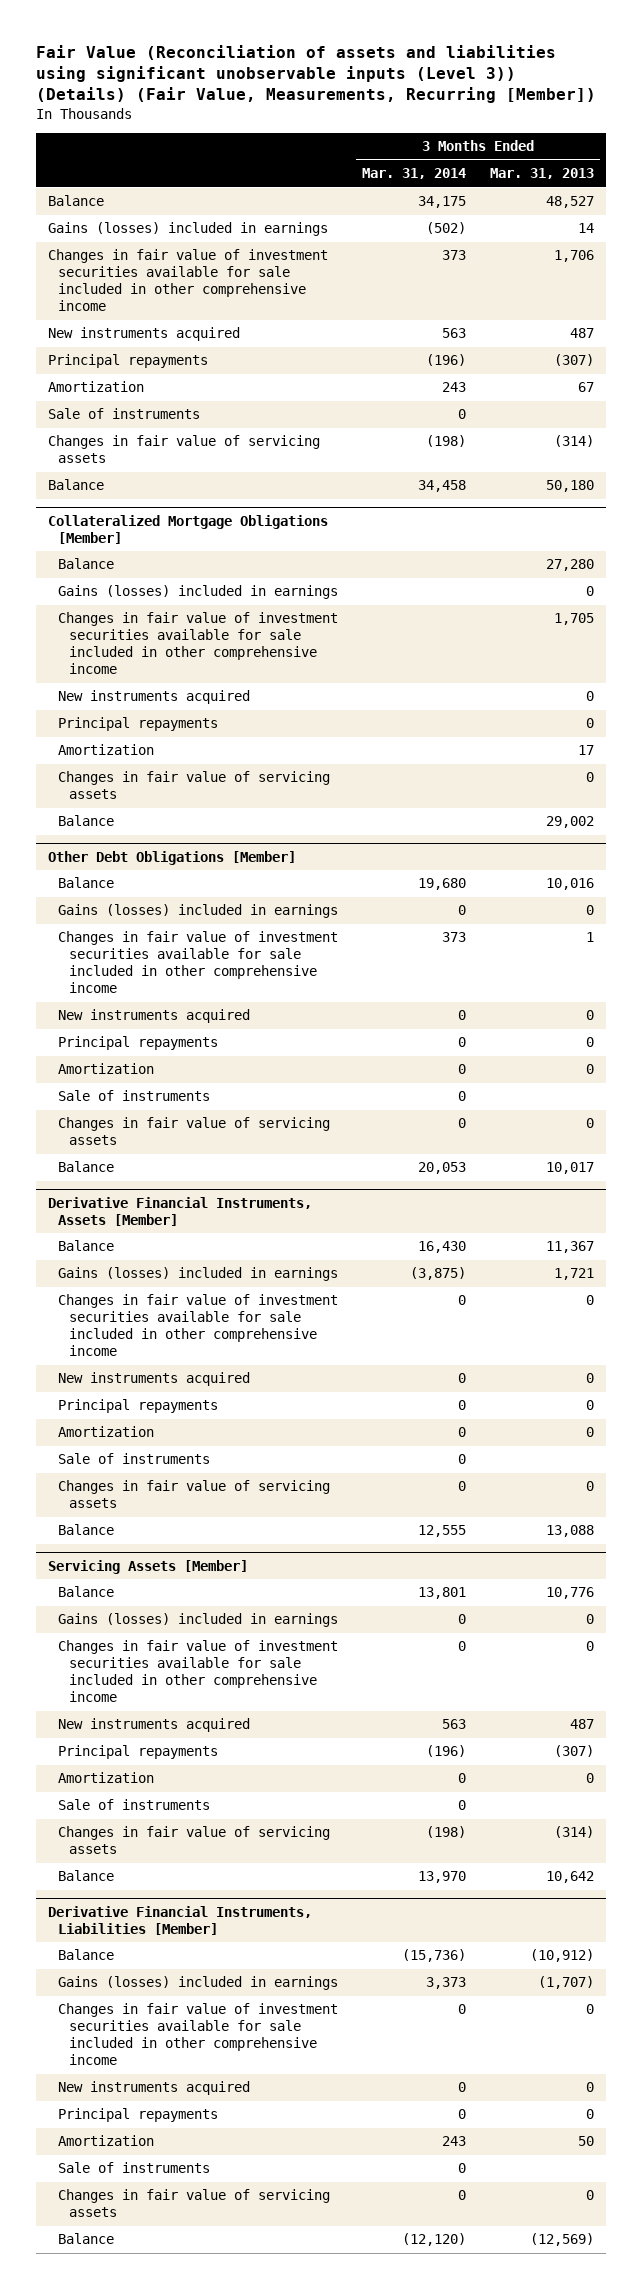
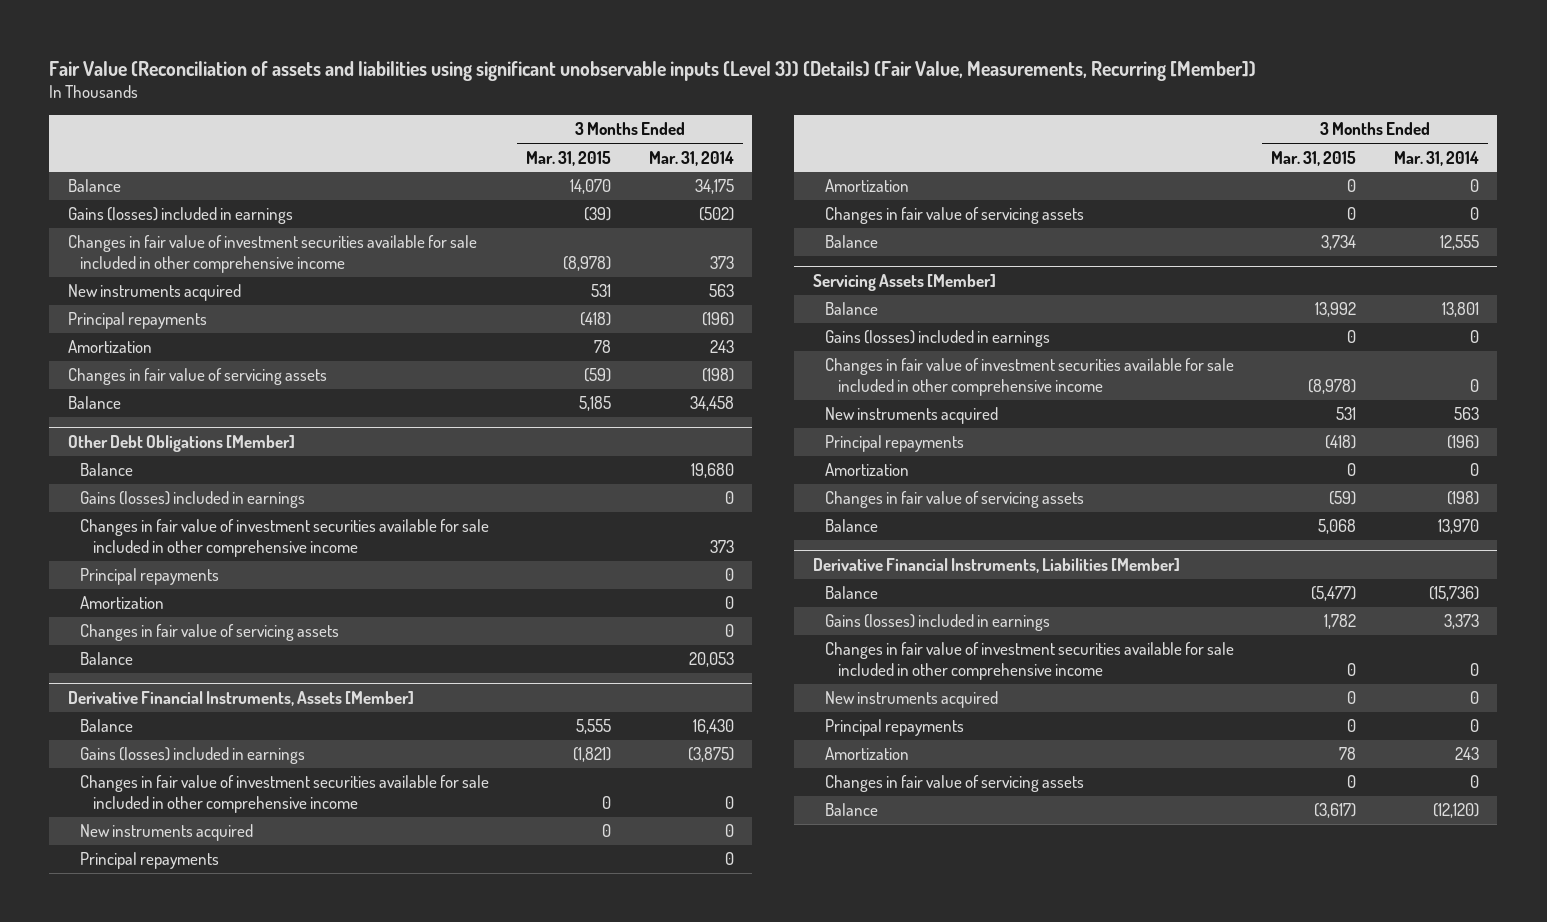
- | 3 Months Ended Mar. 31, 2014 | 3 Months Ended Mar. 31, 2013
+ | 3 Months Ended Mar. 31, 2015 | 3 Months Ended Mar. 31, 2014
- Sale of instruments | 0 |
- Collateralized Mortgage Obligations [Member]
- Balance | | 27,280
- Gains (losses) included in earnings | | 0
- Changes in fair value of investment securities available for sale included in other comprehensive income | | 1,705
- New instruments acquired | | 0
- Principal repayments | | 0
- Amortization | | 17
- Changes in fair value of servicing assets | | 0
- Balance | | 29,002
@ Other Debt Obligations [Member]
- New instruments acquired | 0 | 0
- Sale of instruments | 0 |
@ Derivative Financial Instruments, Assets [Member]
- Sale of instruments | 0 |
@ Servicing Assets [Member]
- Sale of instruments | 0 |
@ Derivative Financial Instruments, Liabilities [Member]
- Sale of instruments | 0 |

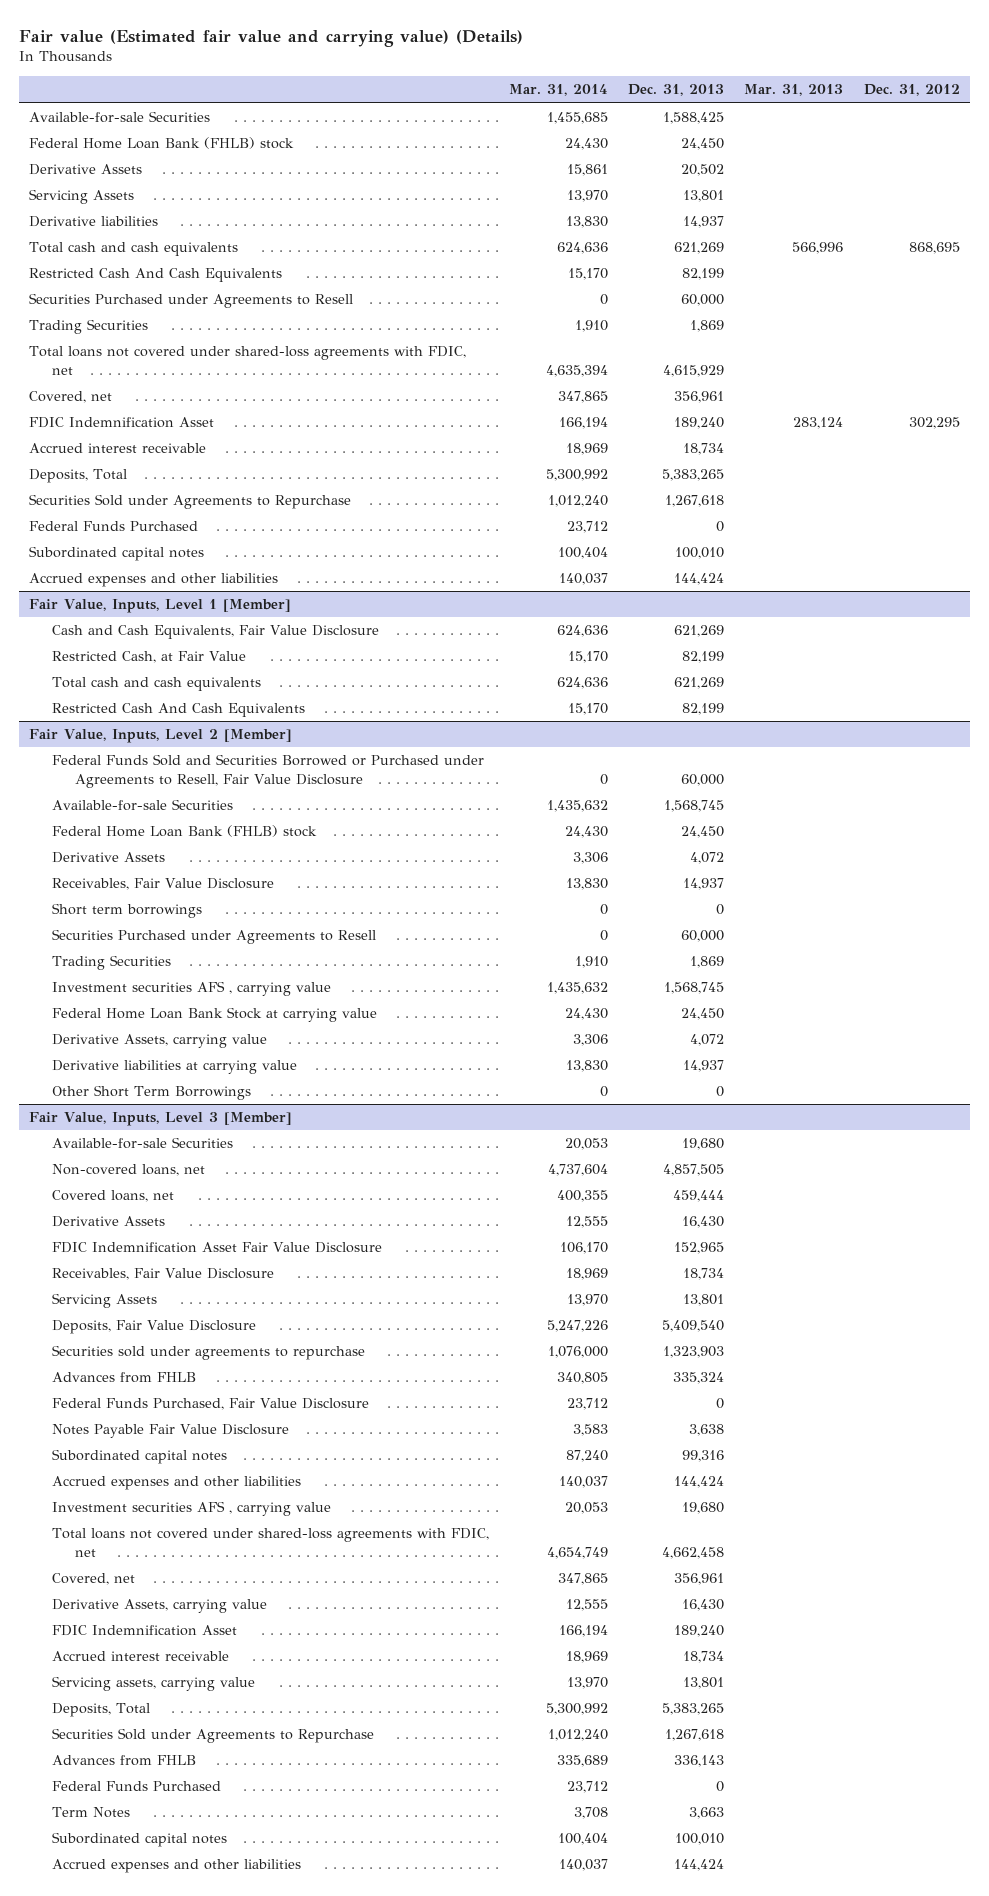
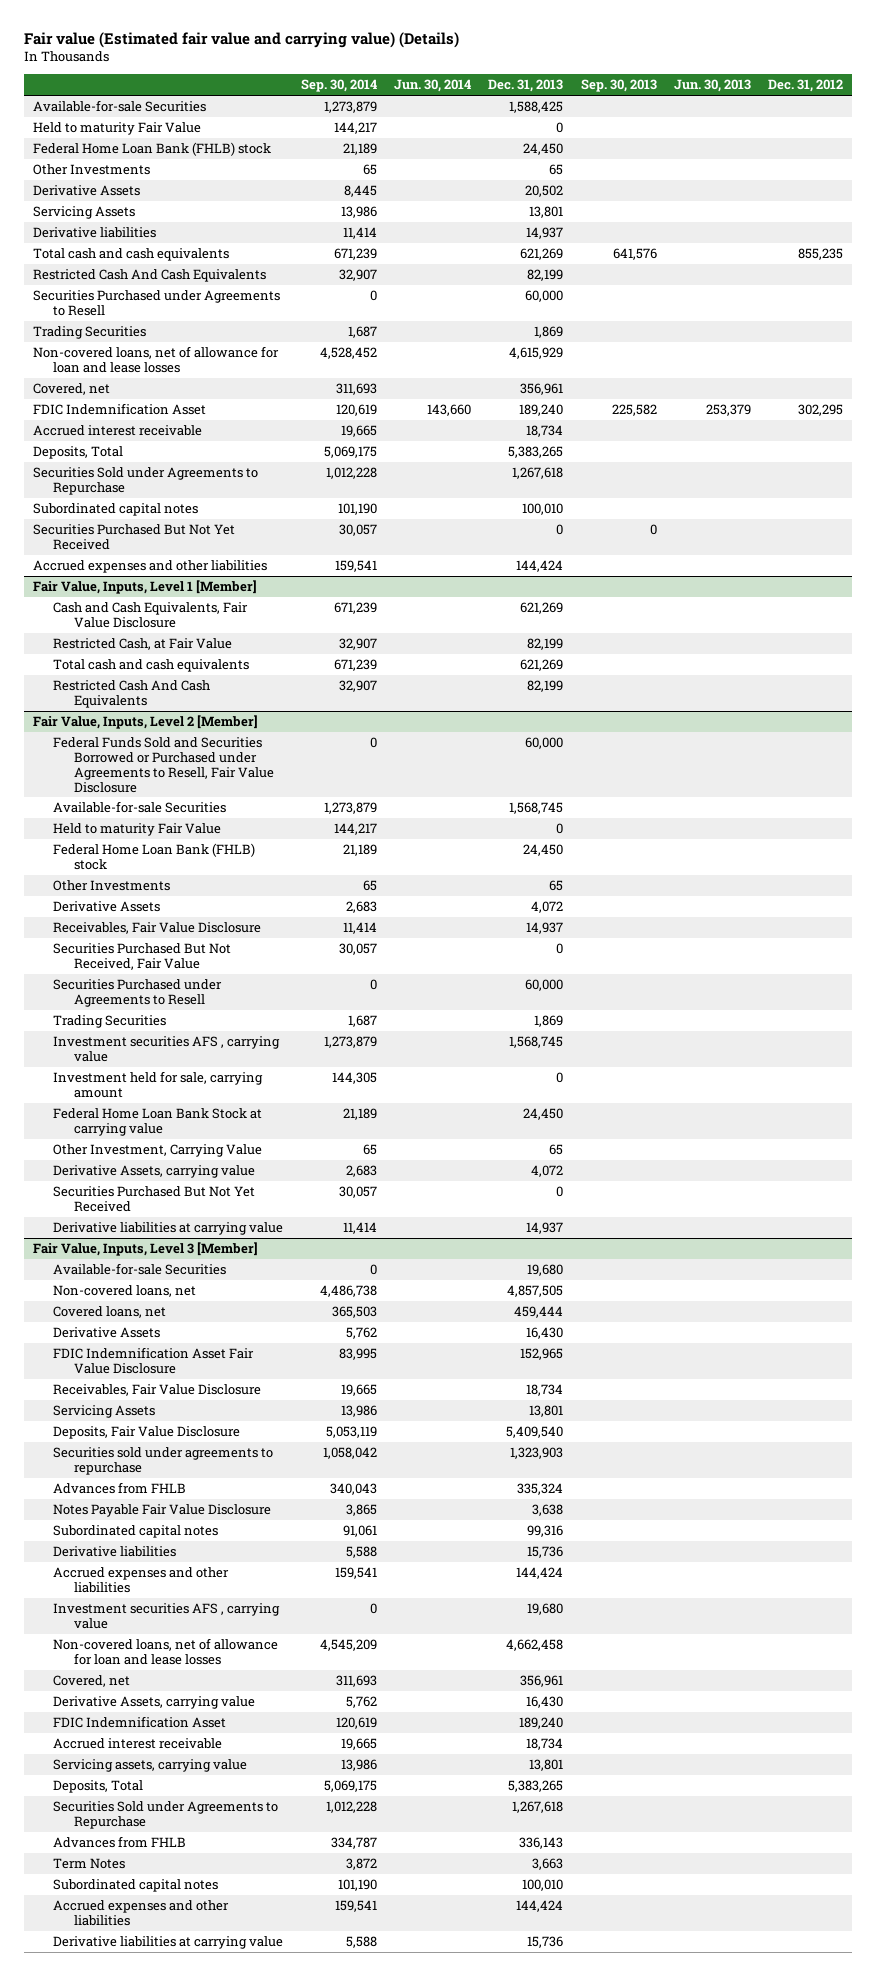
- | Mar. 31, 2014 | Dec. 31, 2013 | Mar. 31, 2013 | Dec. 31, 2012
+ | Sep. 30, 2014 | Jun. 30, 2014 | Dec. 31, 2013 | Sep. 30, 2013 | Jun. 30, 2013 | Dec. 31, 2012
+ Held to maturity Fair Value | 144,217 | | 0 | | |
+ Other Investments | 65 | | 65 | | |
- Total cash and cash equivalents | 624,636 | 621,269 | 566,996 | 868,695
+ Total cash and cash equivalents | 671,239 | | 621,269 | 641,576 | | 855,235
- Total loans not covered under shared-loss agreements with FDIC, net | 4,635,394 | 4,615,929 | |
+ Non-covered loans, net of allowance for loan and lease losses | 4,528,452 | | 4,615,929 | | |
- Federal Funds Purchased | 23,712 | 0 | |
+ Securities Purchased But Not Yet Received | 30,057 | | 0 | 0 | |
@ Fair Value, Inputs, Level 2 [Member]
+ Held to maturity Fair Value | 144,217 | | 0 | | |
+ Other Investments | 65 | | 65 | | |
- Short term borrowings | 0 | 0 | |
+ Securities Purchased But Not Received, Fair Value | 30,057 | | 0 | | |
+ Investment held for sale, carrying amount | 144,305 | | 0 | | |
+ Other Investment, Carrying Value | 65 | | 65 | | |
+ Securities Purchased But Not Yet Received | 30,057 | | 0 | | |
- Other Short Term Borrowings | 0 | 0 | |
@ Fair Value, Inputs, Level 3 [Member]
- Federal Funds Purchased, Fair Value Disclosure | 23,712 | 0 | |
+ Derivative liabilities | 5,588 | | 15,736 | | |
- Total loans not covered under shared-loss agreements with FDIC, net | 4,654,749 | 4,662,458 | |
+ Non-covered loans, net of allowance for loan and lease losses | 4,545,209 | | 4,662,458 | | |
- Federal Funds Purchased | 23,712 | 0 | |
+ Derivative liabilities at carrying value | 5,588 | | 15,736 | | |

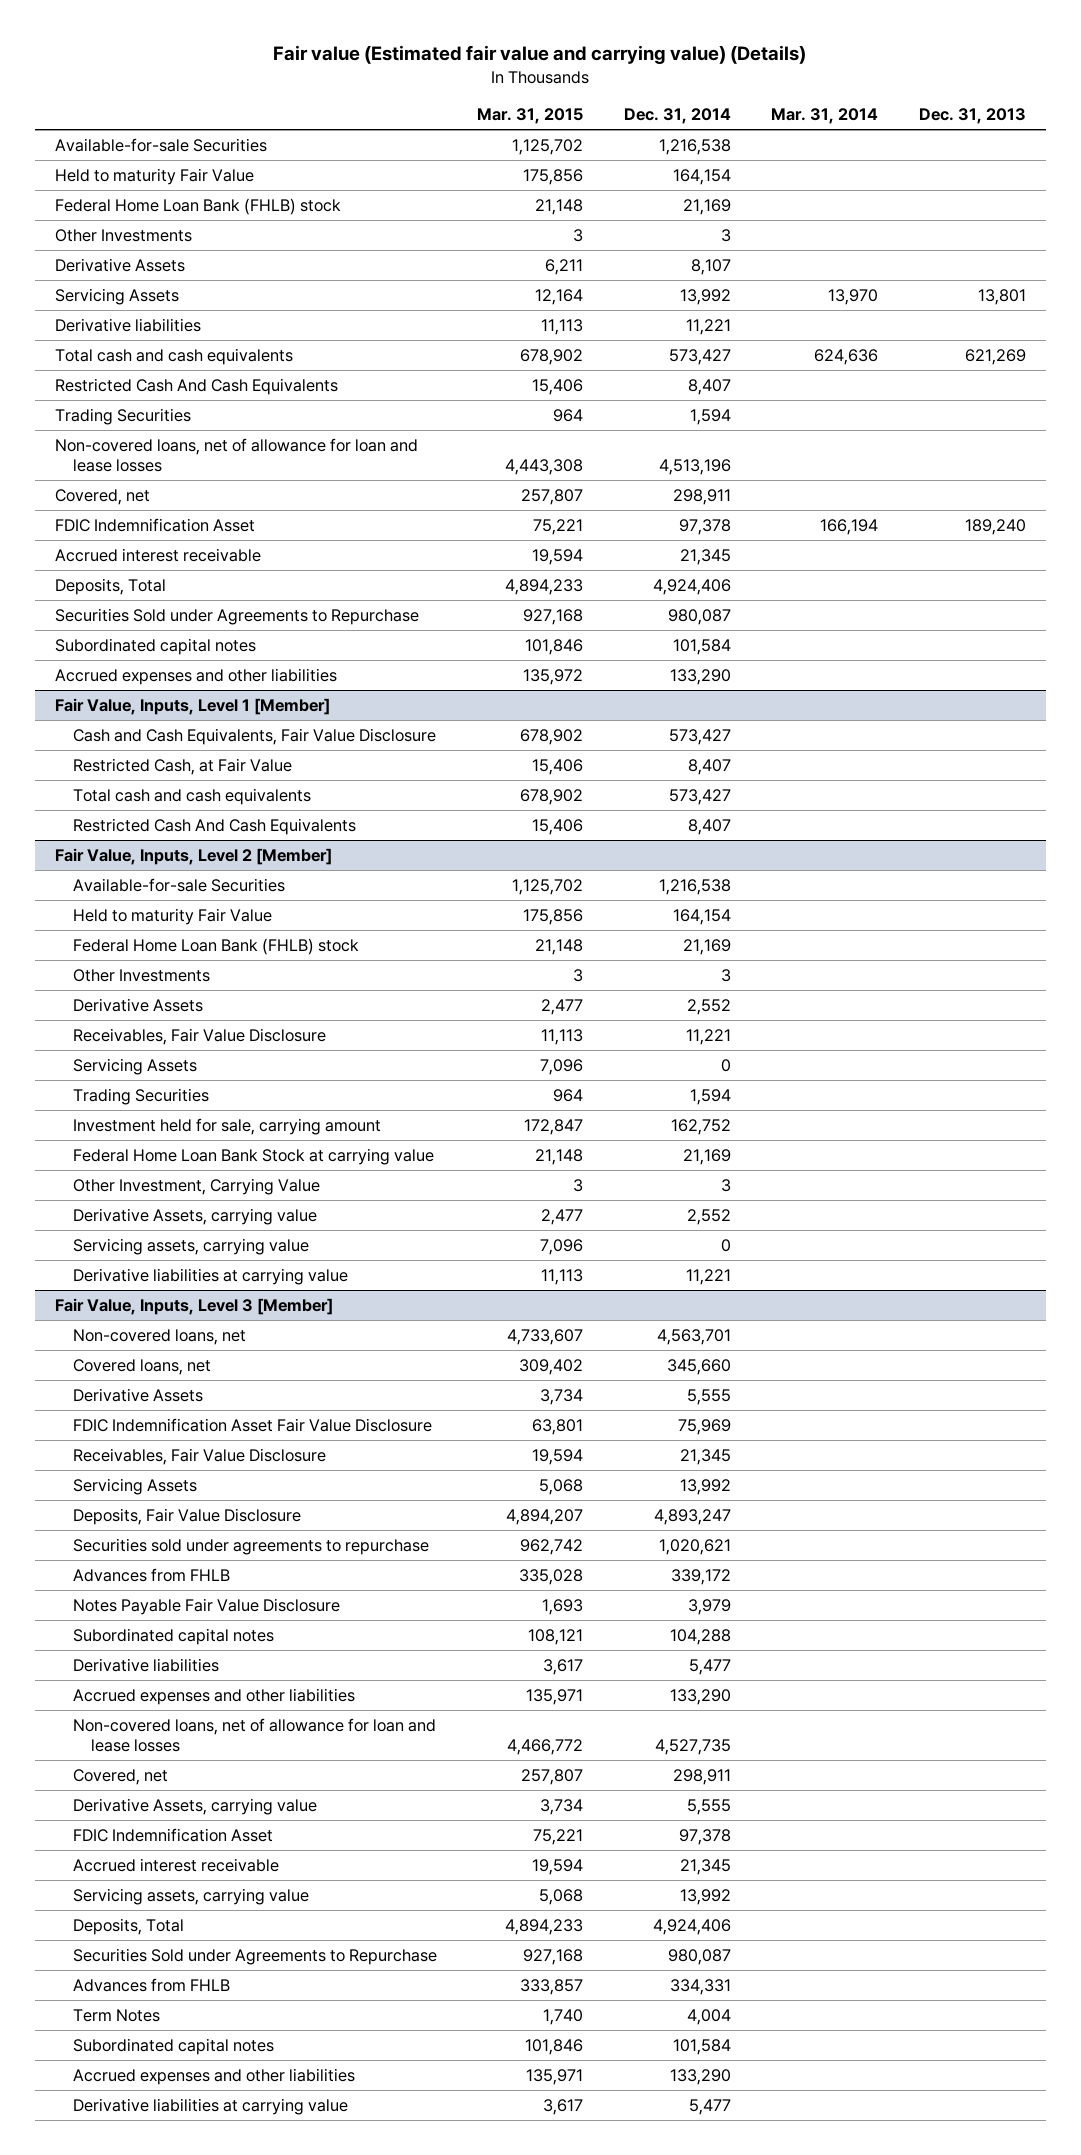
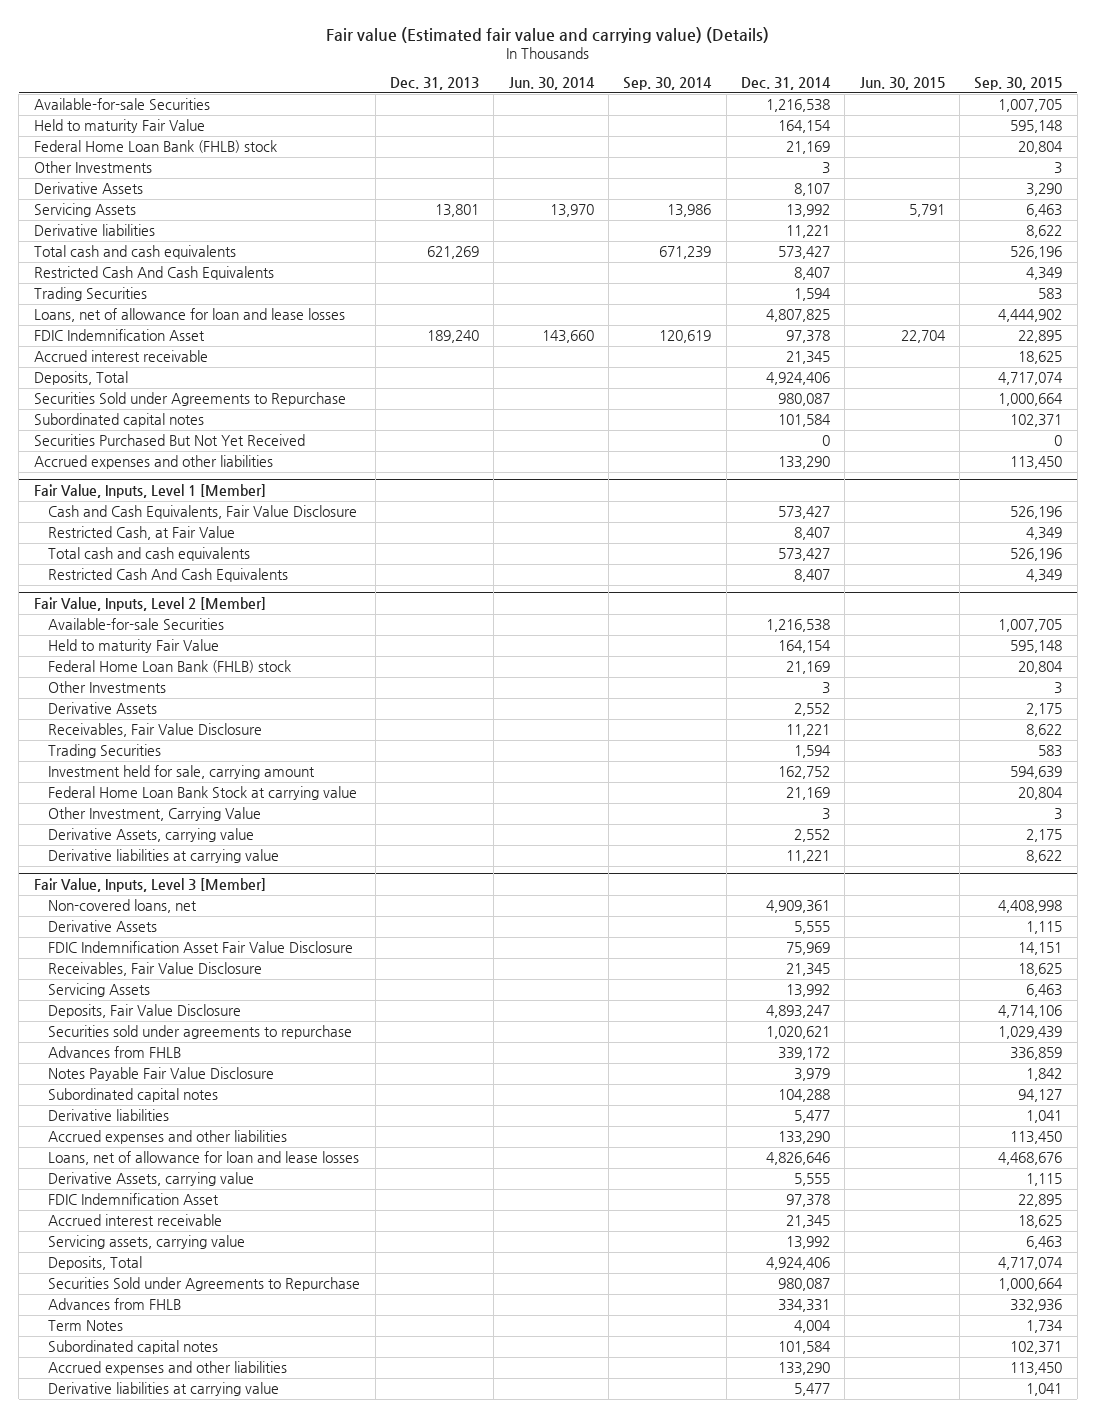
- | Mar. 31, 2015 | Dec. 31, 2014 | Mar. 31, 2014 | Dec. 31, 2013
+ | Dec. 31, 2013 | Jun. 30, 2014 | Sep. 30, 2014 | Dec. 31, 2014 | Jun. 30, 2015 | Sep. 30, 2015
- Non-covered loans, net of allowance for loan and lease losses | 4,443,308 | 4,513,196 | |
- Covered, net | 257,807 | 298,911 | |
+ Loans, net of allowance for loan and lease losses | | | | 4,807,825 | | 4,444,902
+ Securities Purchased But Not Yet Received | | | | 0 | | 0
@ Fair Value, Inputs, Level 2 [Member]
- Servicing Assets | 7,096 | 0 | |
- Servicing assets, carrying value | 7,096 | 0 | |
@ Fair Value, Inputs, Level 3 [Member]
- Non-covered loans, net | 4,733,607 | 4,563,701 | |
- Covered loans, net | 309,402 | 345,660 | |
+ Non-covered loans, net | | | | 4,909,361 | | 4,408,998
- Non-covered loans, net of allowance for loan and lease losses | 4,466,772 | 4,527,735 | |
- Covered, net | 257,807 | 298,911 | |
+ Loans, net of allowance for loan and lease losses | | | | 4,826,646 | | 4,468,676

